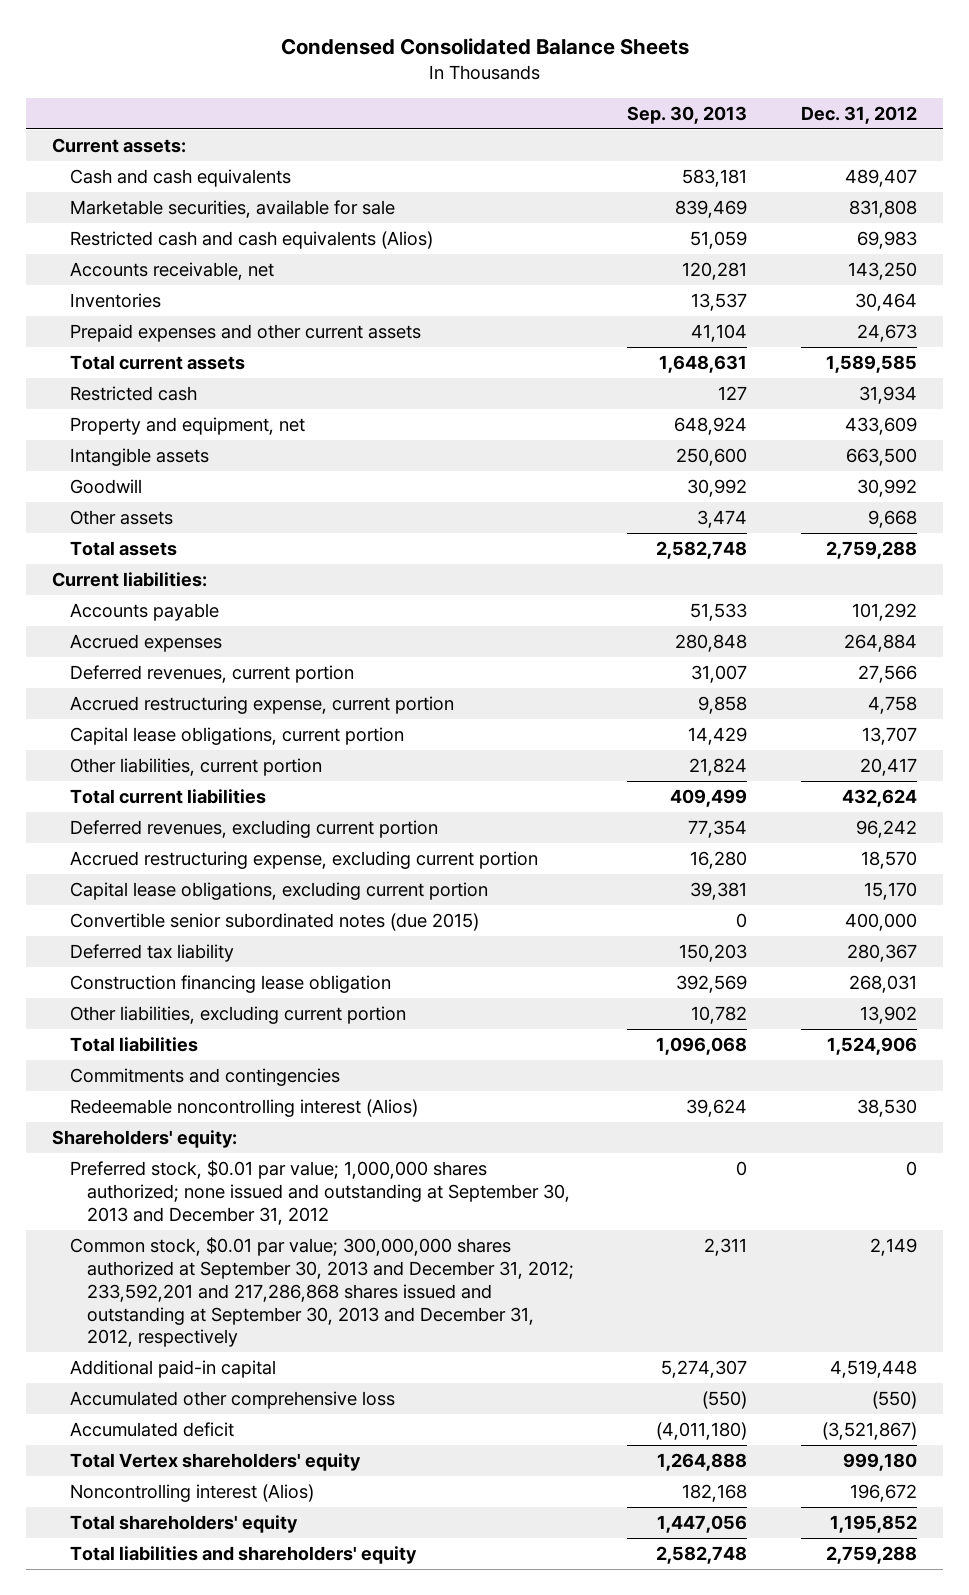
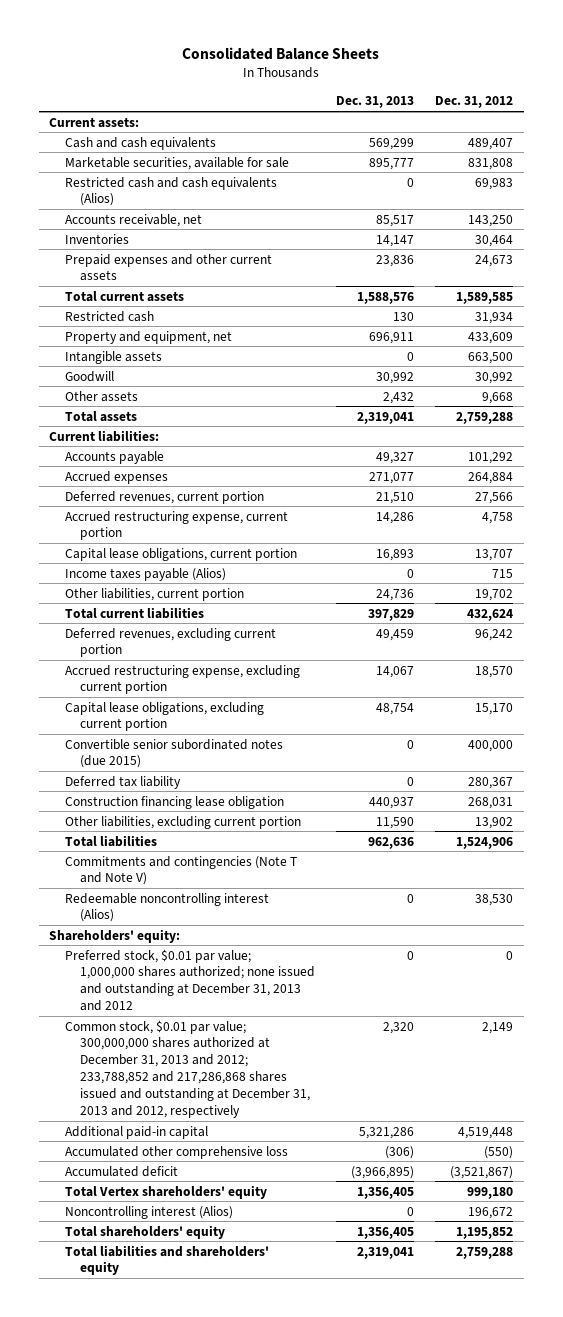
- Condensed Consolidated Balance Sheets
+ Consolidated Balance Sheets
- | Sep. 30, 2013 | Dec. 31, 2012
+ | Dec. 31, 2013 | Dec. 31, 2012
- Other liabilities, current portion | 21,824 | 20,417
+ Income taxes payable (Alios) | 0 | 715
+ Other liabilities, current portion | 24,736 | 19,702
- Commitments and contingencies
+ Commitments and contingencies (Note T and Note V)
- Preferred stock, $0.01 par value; 1,000,000 shares authorized; none issued and outstanding at September 30, 2013 and December 31, 2012 | 0 | 0
- Common stock, $0.01 par value; 300,000,000 shares authorized at September 30, 2013 and December 31, 2012; 233,592,201 and 217,286,868 shares issued and outstanding at September 30, 2013 and December 31, 2012, respectively | 2,311 | 2,149
+ Preferred stock, $0.01 par value; 1,000,000 shares authorized; none issued and outstanding at December 31, 2013 and 2012 | 0 | 0
+ Common stock, $0.01 par value; 300,000,000 shares authorized at December 31, 2013 and 2012; 233,788,852 and 217,286,868 shares issued and outstanding at December 31, 2013 and 2012, respectively | 2,320 | 2,149

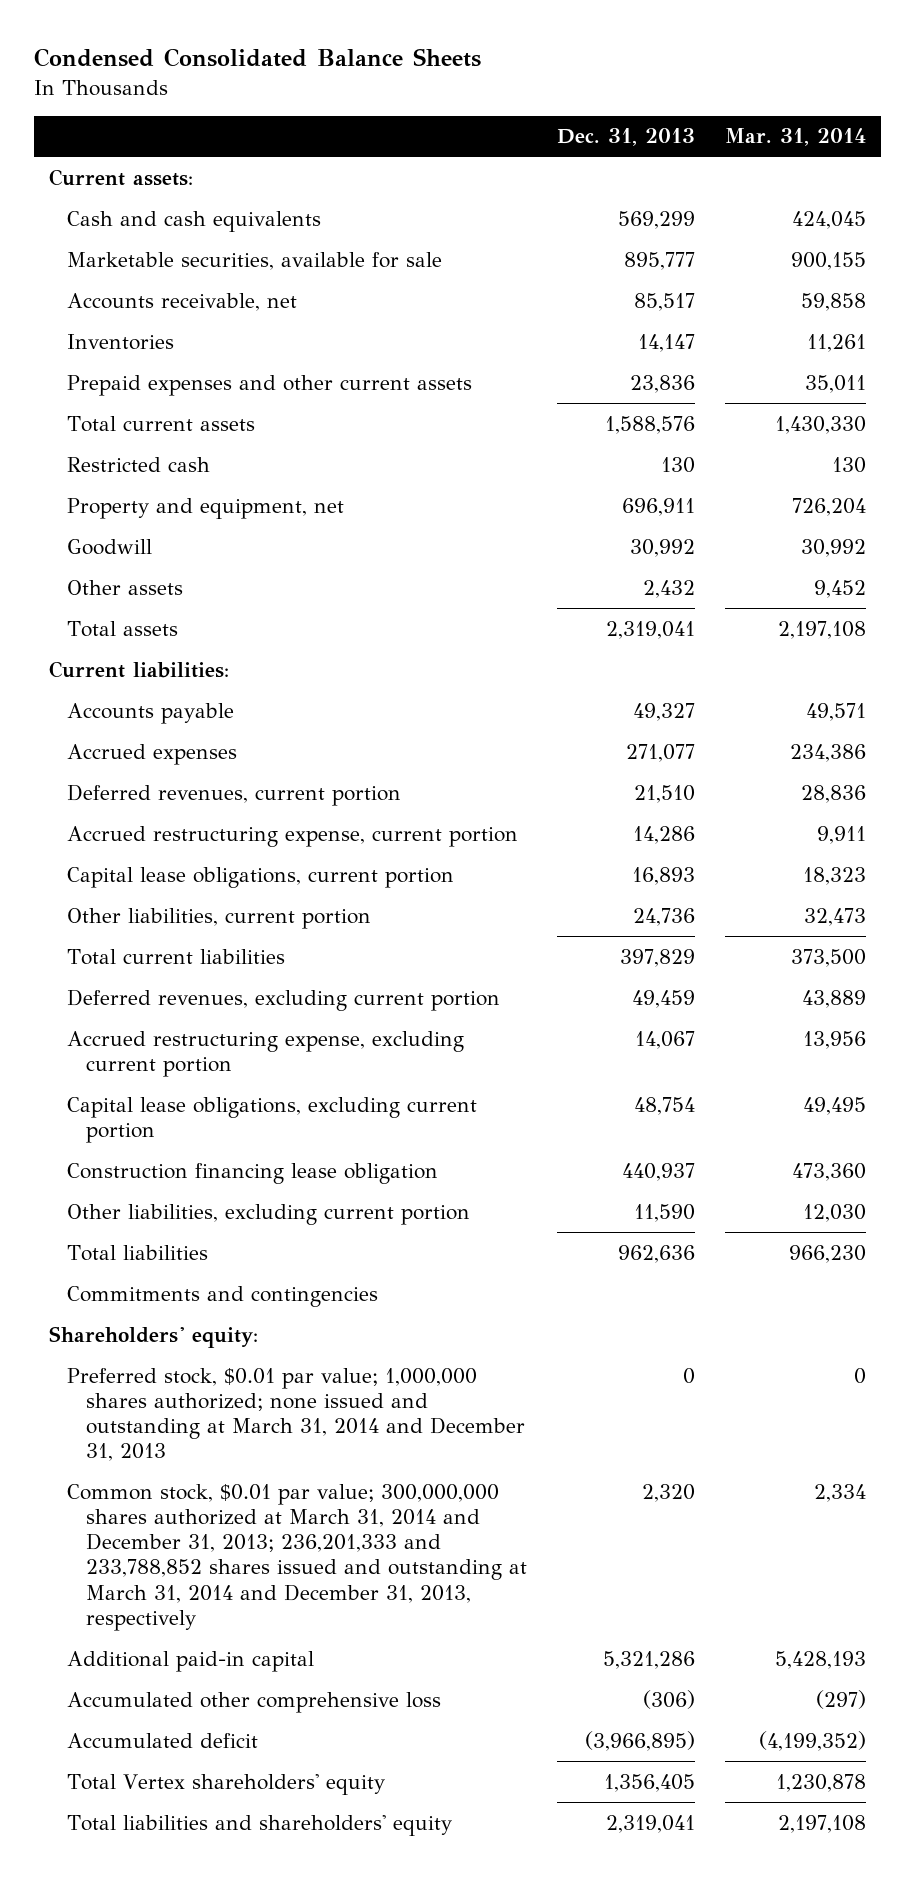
- Consolidated Balance Sheets
+ Condensed Consolidated Balance Sheets
- | Dec. 31, 2013 | Dec. 31, 2012
+ | Dec. 31, 2013 | Mar. 31, 2014
- Restricted cash and cash equivalents (Alios) | 0 | 69,983
- Intangible assets | 0 | 663,500
- Income taxes payable (Alios) | 0 | 715
- Convertible senior subordinated notes (due 2015) | 0 | 400,000
- Deferred tax liability | 0 | 280,367
- Commitments and contingencies (Note T and Note V)
- Redeemable noncontrolling interest (Alios) | 0 | 38,530
+ Commitments and contingencies
- Preferred stock, $0.01 par value; 1,000,000 shares authorized; none issued and outstanding at December 31, 2013 and 2012 | 0 | 0
- Common stock, $0.01 par value; 300,000,000 shares authorized at December 31, 2013 and 2012; 233,788,852 and 217,286,868 shares issued and outstanding at December 31, 2013 and 2012, respectively | 2,320 | 2,149
+ Preferred stock, $0.01 par value; 1,000,000 shares authorized; none issued and outstanding at March 31, 2014 and December 31, 2013 | 0 | 0
+ Common stock, $0.01 par value; 300,000,000 shares authorized at March 31, 2014 and December 31, 2013; 236,201,333 and 233,788,852 shares issued and outstanding at March 31, 2014 and December 31, 2013, respectively | 2,320 | 2,334
- Noncontrolling interest (Alios) | 0 | 196,672
- Total shareholders' equity | 1,356,405 | 1,195,852

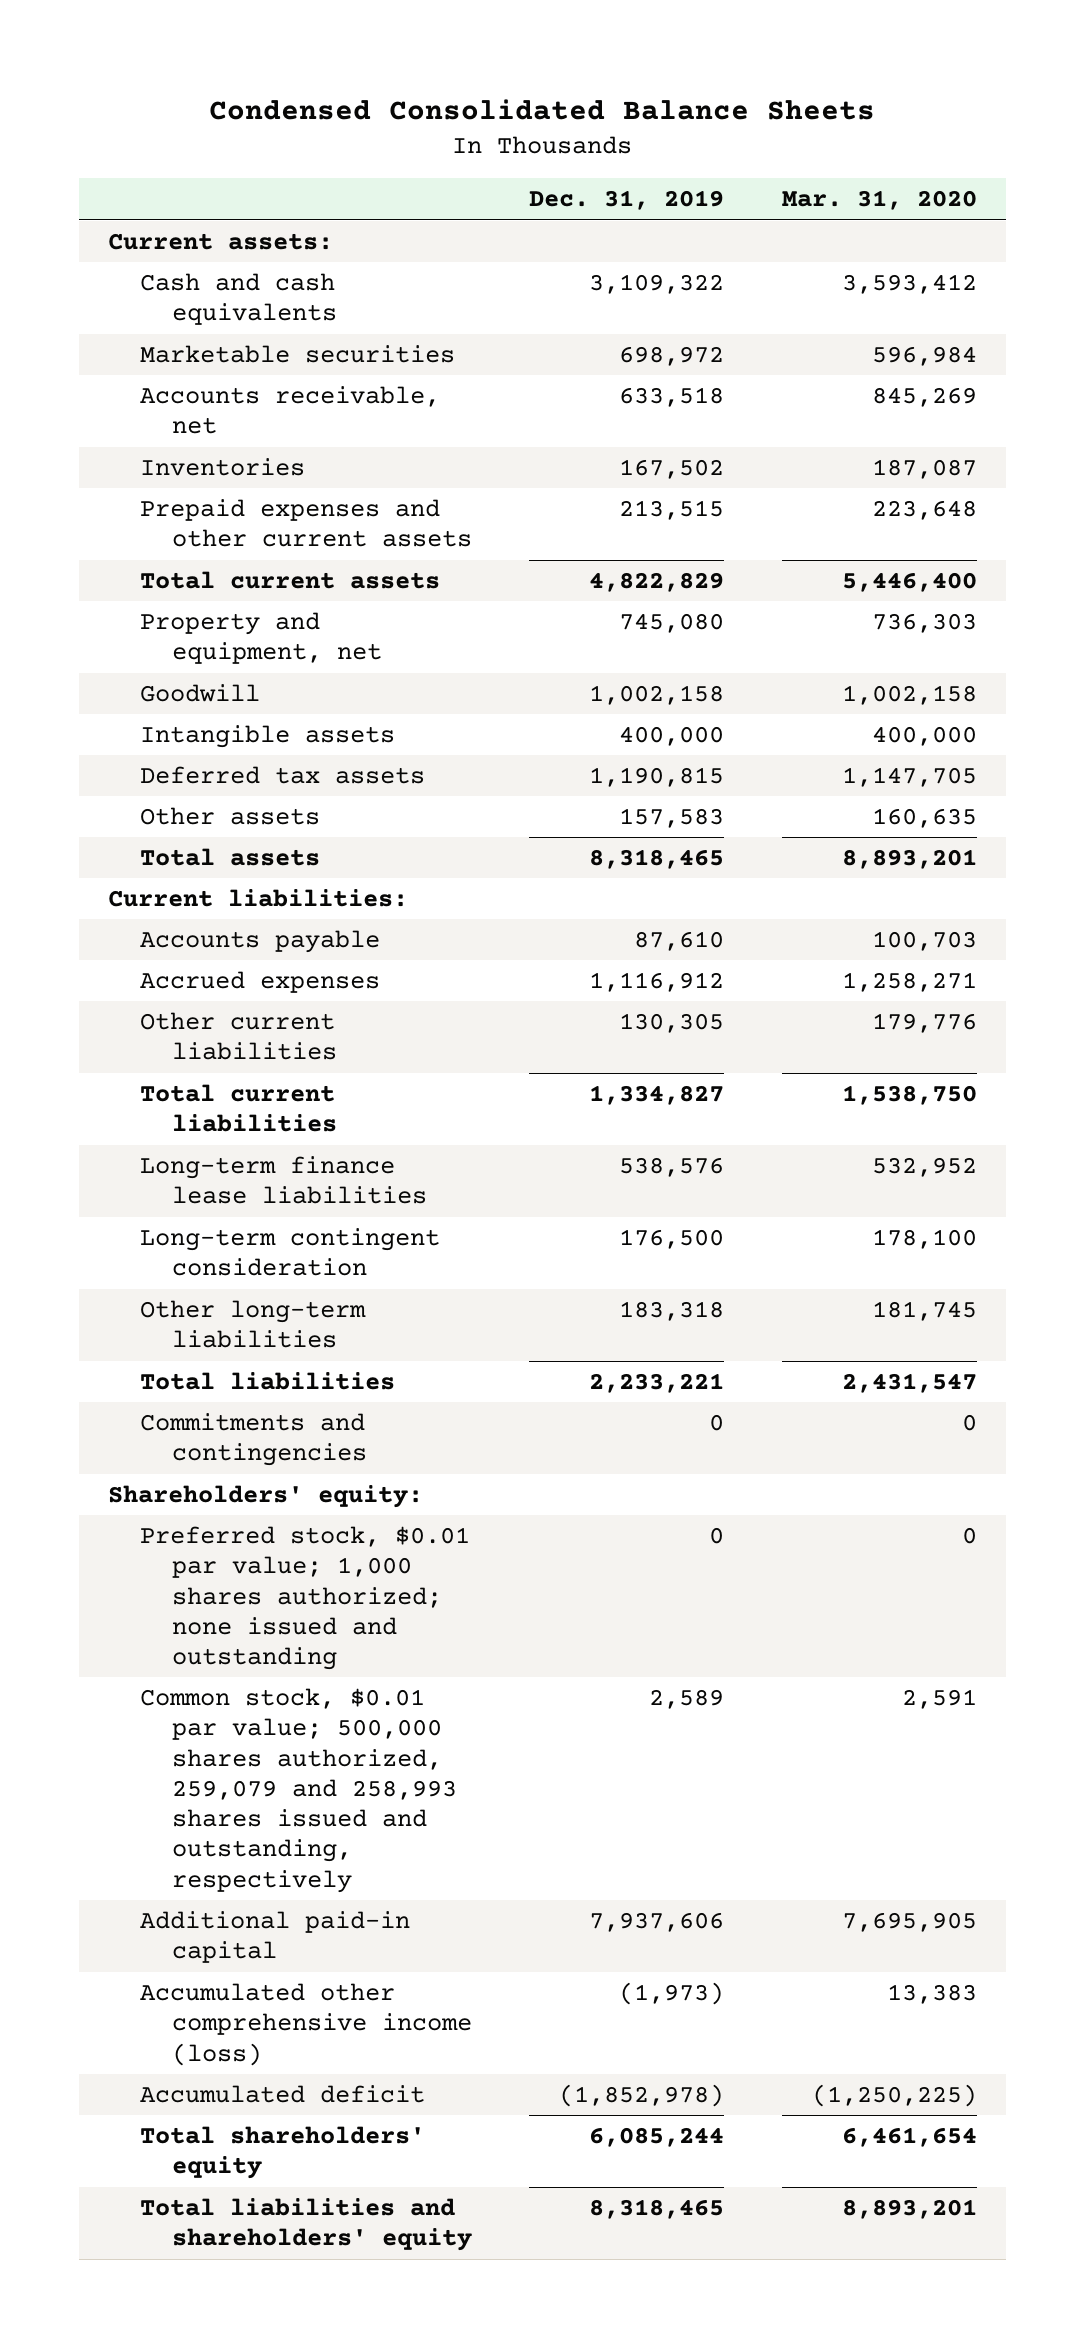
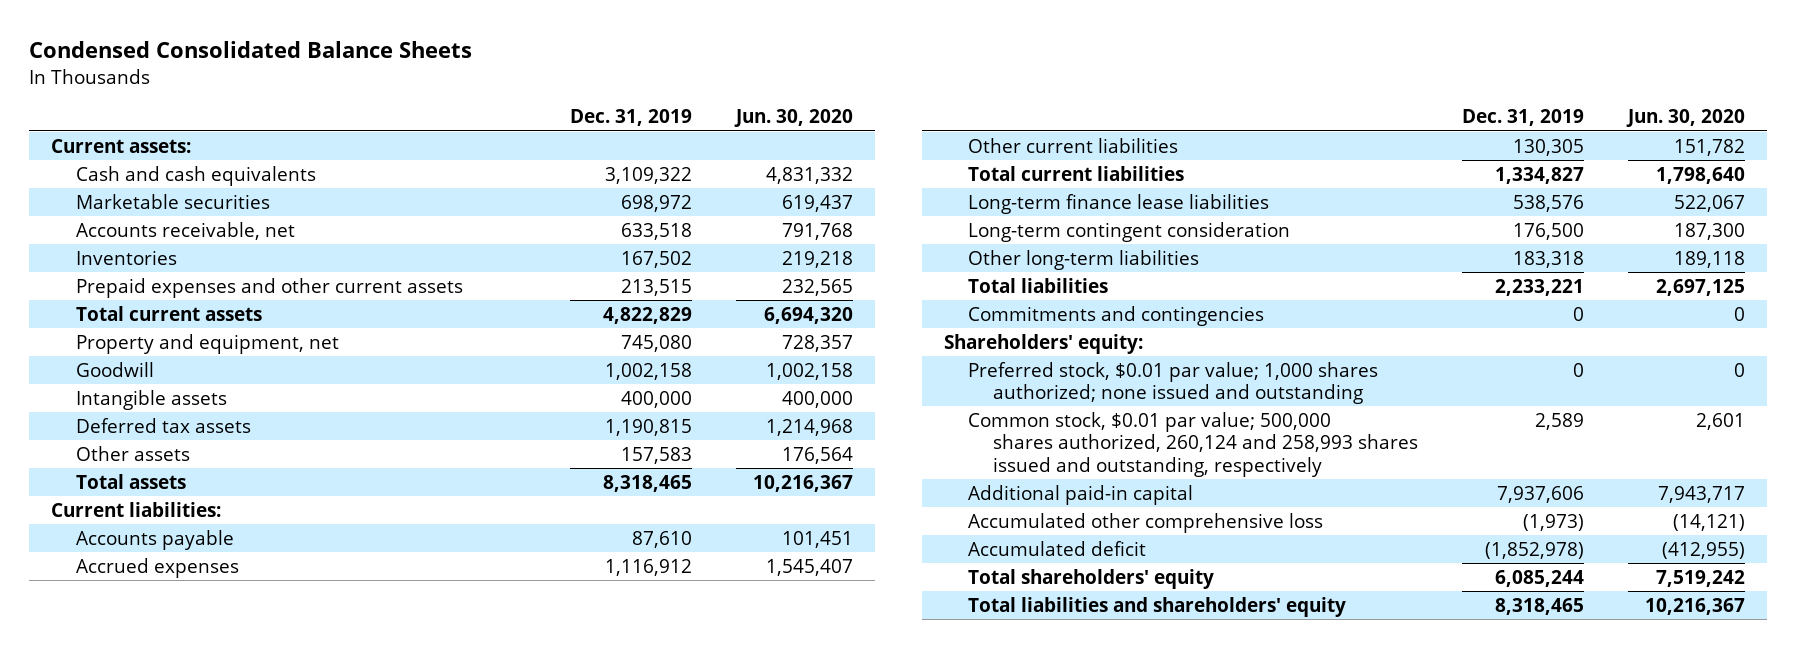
- | Dec. 31, 2019 | Mar. 31, 2020
+ | Dec. 31, 2019 | Jun. 30, 2020
- Common stock, $0.01 par value; 500,000 shares authorized, 259,079 and 258,993 shares issued and outstanding, respectively | 2,589 | 2,591
+ Common stock, $0.01 par value; 500,000 shares authorized, 260,124 and 258,993 shares issued and outstanding, respectively | 2,589 | 2,601
- Accumulated other comprehensive income (loss) | (1,973) | 13,383
+ Accumulated other comprehensive loss | (1,973) | (14,121)

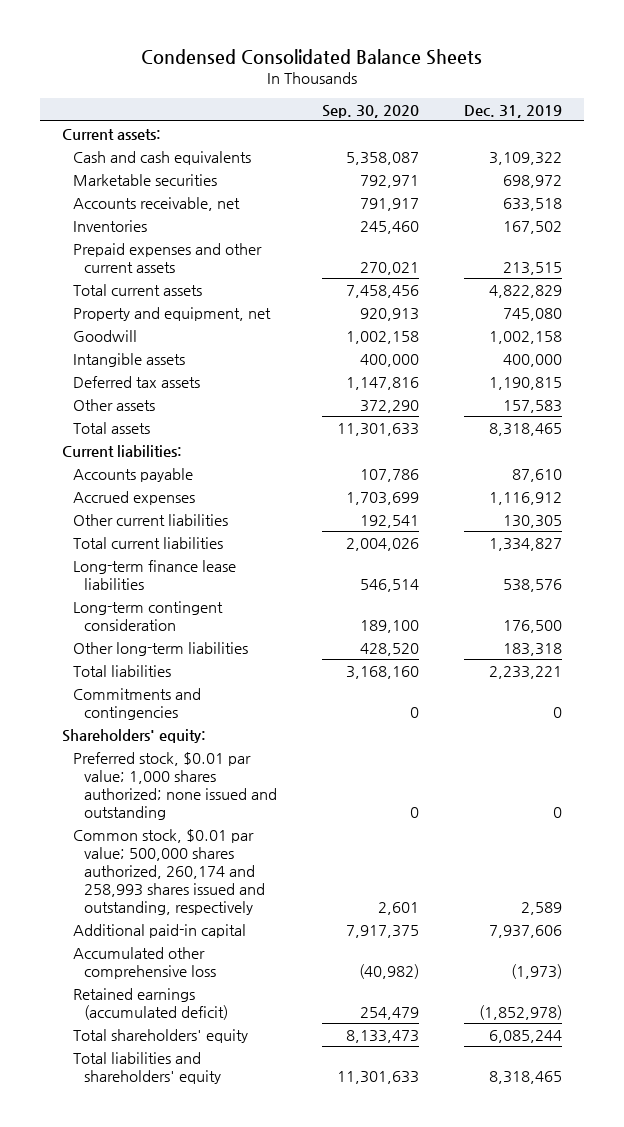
- | Dec. 31, 2019 | Jun. 30, 2020
+ | Sep. 30, 2020 | Dec. 31, 2019
- Common stock, $0.01 par value; 500,000 shares authorized, 260,124 and 258,993 shares issued and outstanding, respectively | 2,589 | 2,601
+ Common stock, $0.01 par value; 500,000 shares authorized, 260,174 and 258,993 shares issued and outstanding, respectively | 2,601 | 2,589
- Accumulated deficit | (1,852,978) | (412,955)
+ Retained earnings (accumulated deficit) | 254,479 | (1,852,978)

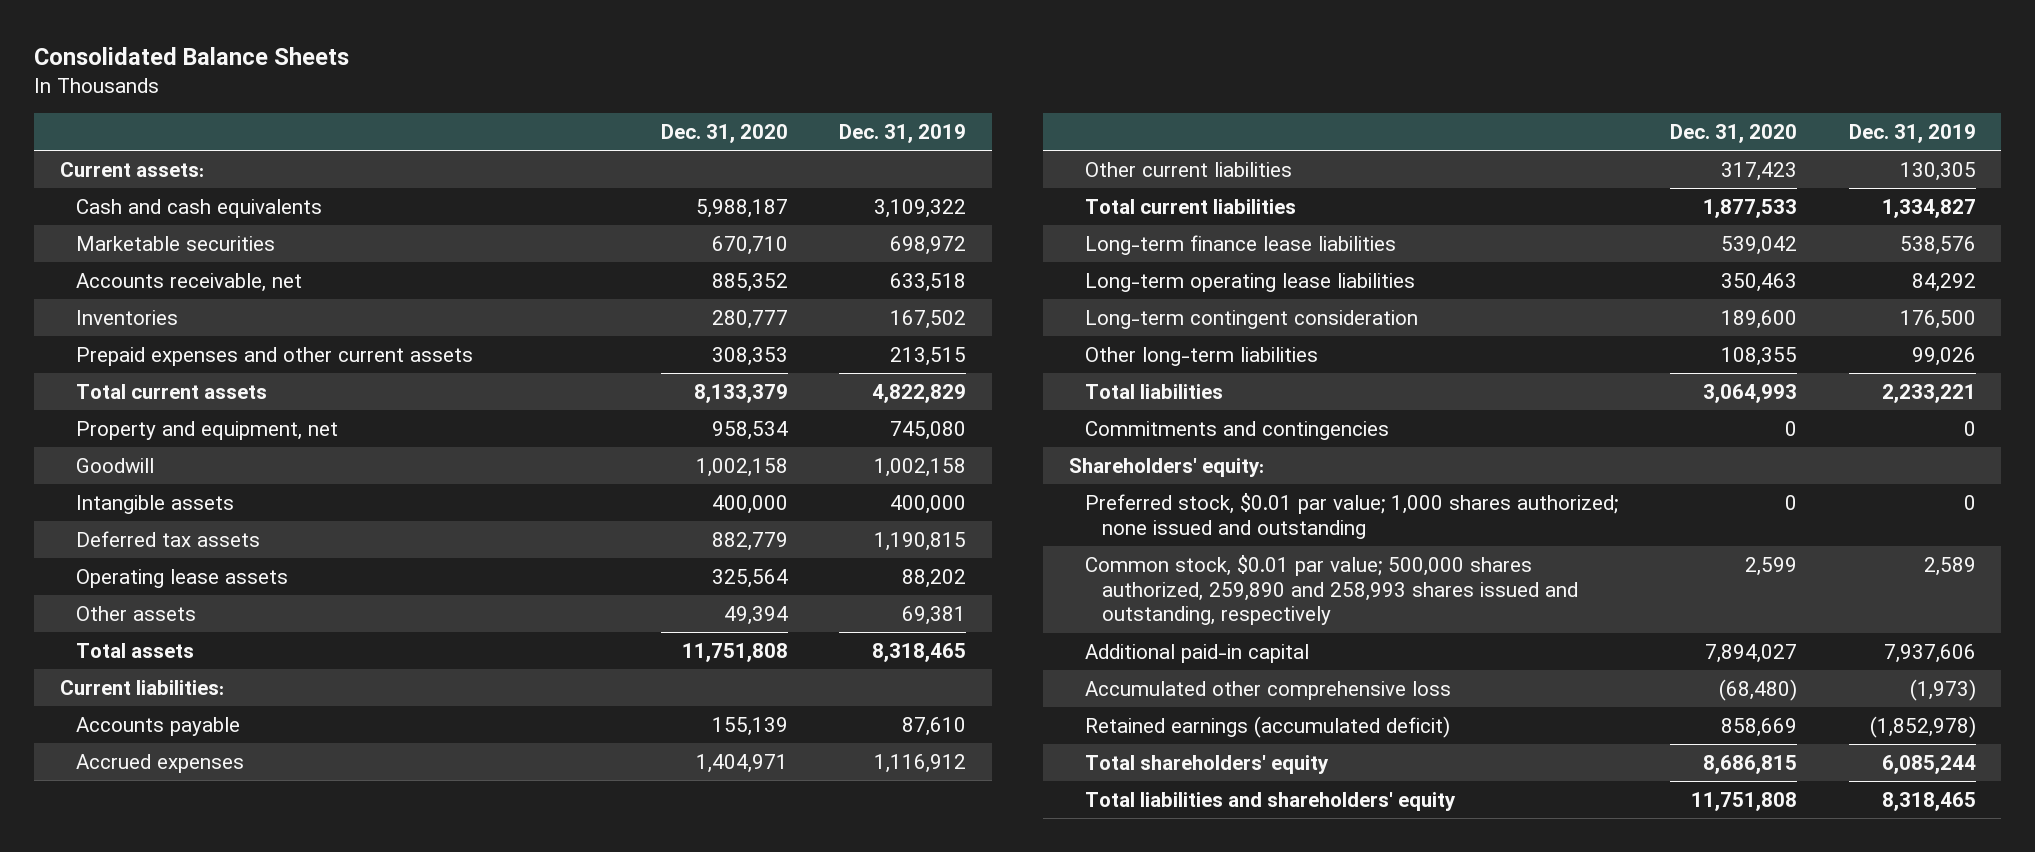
- Condensed Consolidated Balance Sheets
+ Consolidated Balance Sheets
- | Sep. 30, 2020 | Dec. 31, 2019
+ | Dec. 31, 2020 | Dec. 31, 2019
- Other assets | 372,290 | 157,583
+ Operating lease assets | 325,564 | 88,202
+ Other assets | 49,394 | 69,381
+ Long-term operating lease liabilities | 350,463 | 84,292
- Other long-term liabilities | 428,520 | 183,318
+ Other long-term liabilities | 108,355 | 99,026
- Common stock, $0.01 par value; 500,000 shares authorized, 260,174 and 258,993 shares issued and outstanding, respectively | 2,601 | 2,589
+ Common stock, $0.01 par value; 500,000 shares authorized, 259,890 and 258,993 shares issued and outstanding, respectively | 2,599 | 2,589

